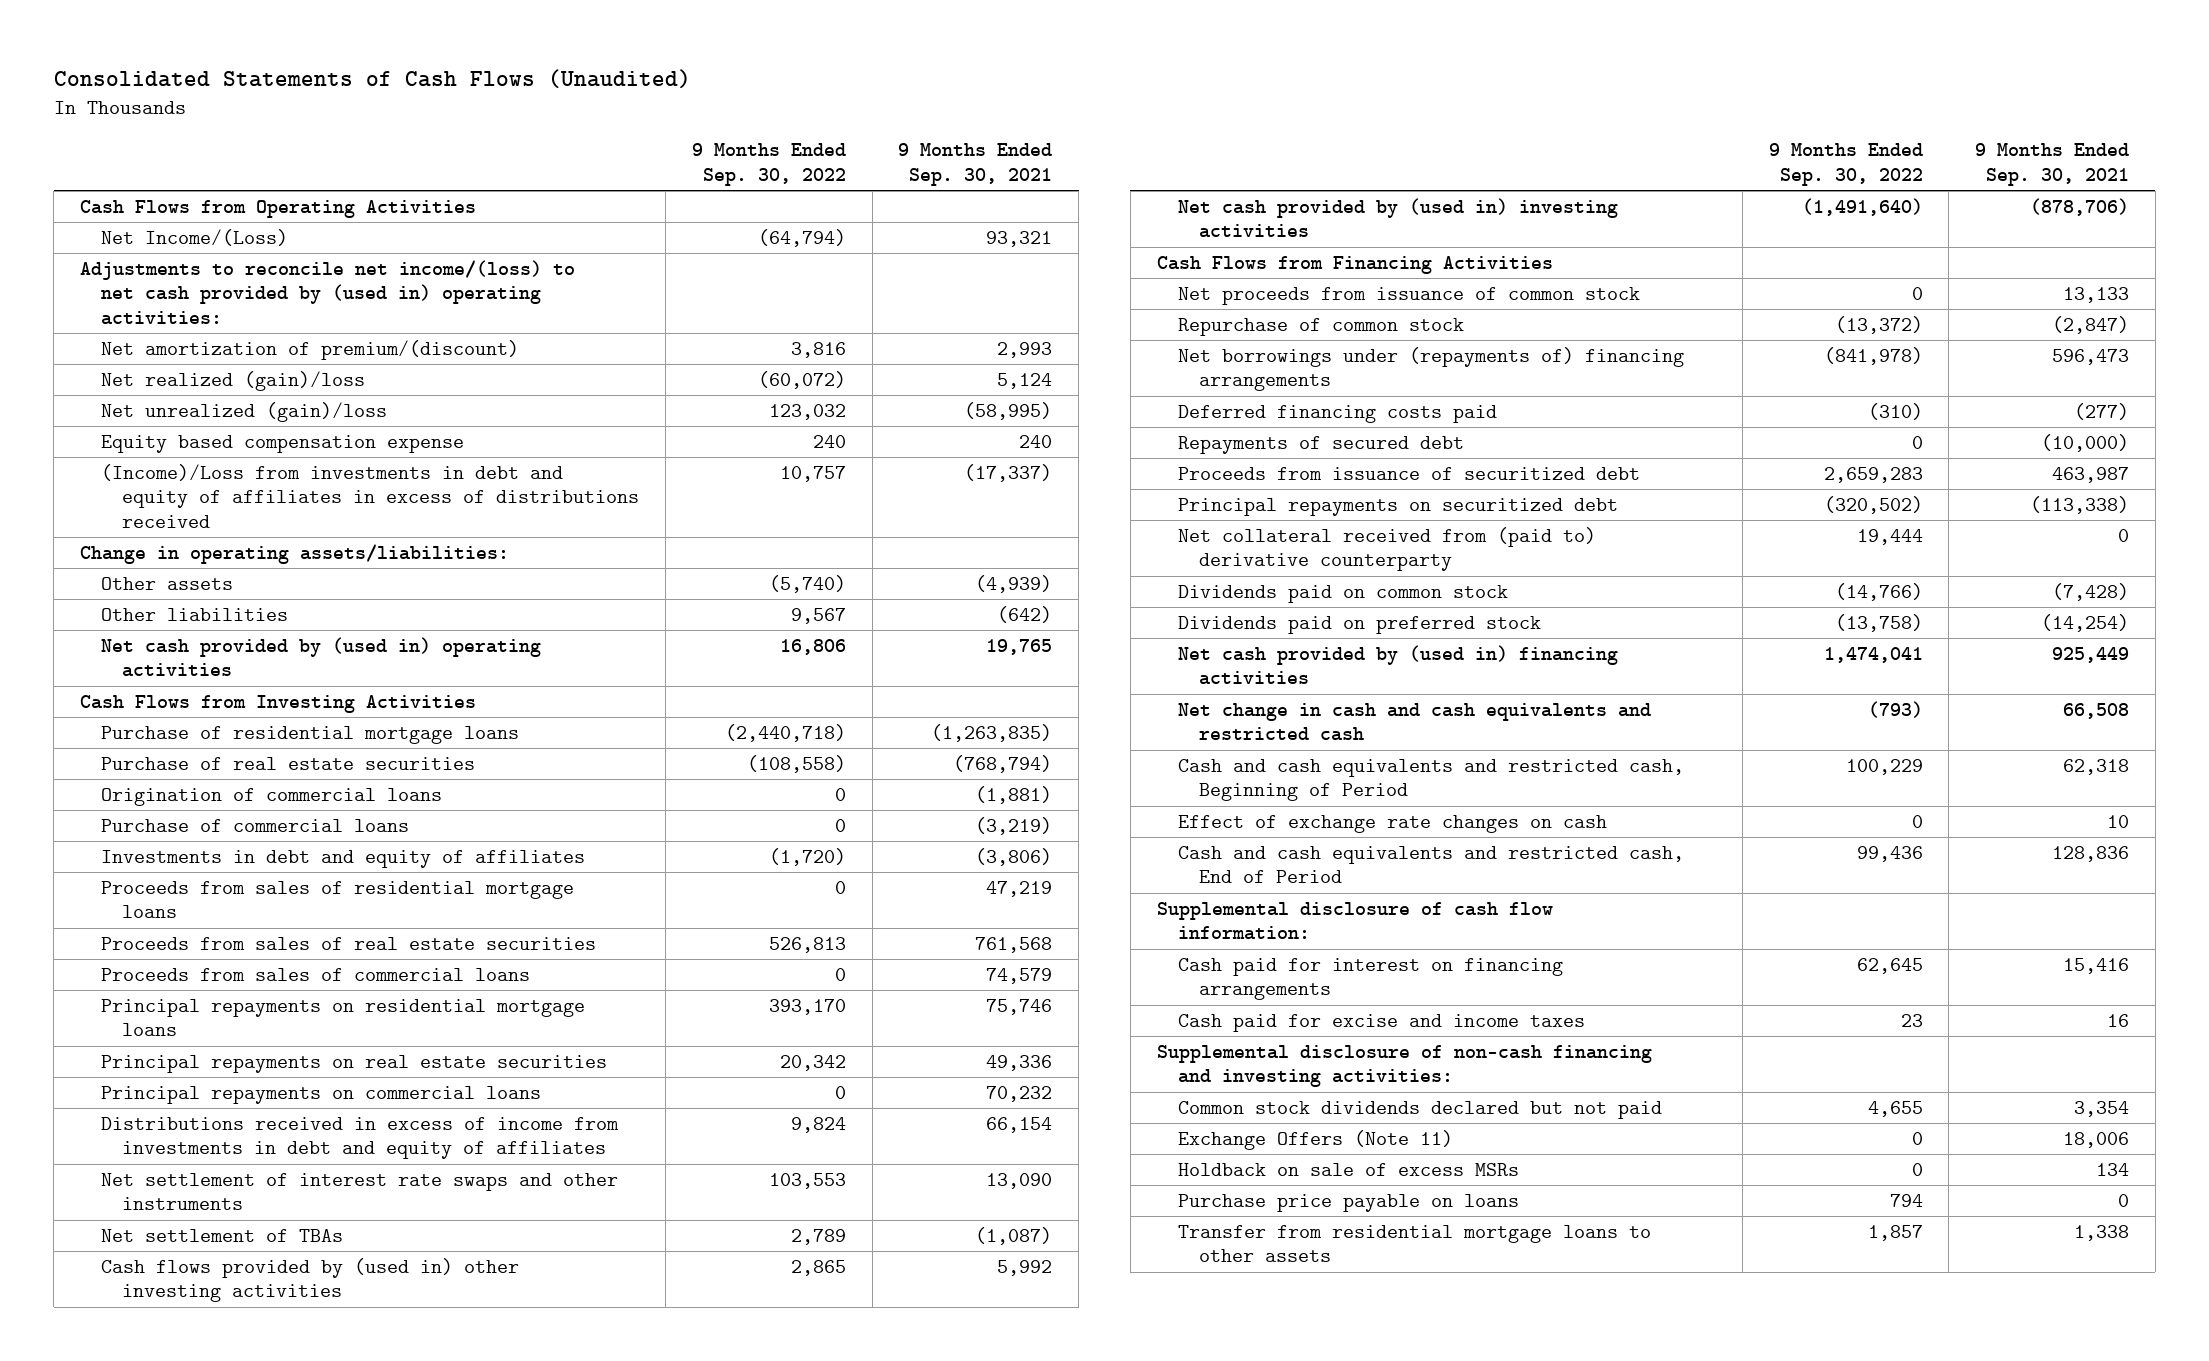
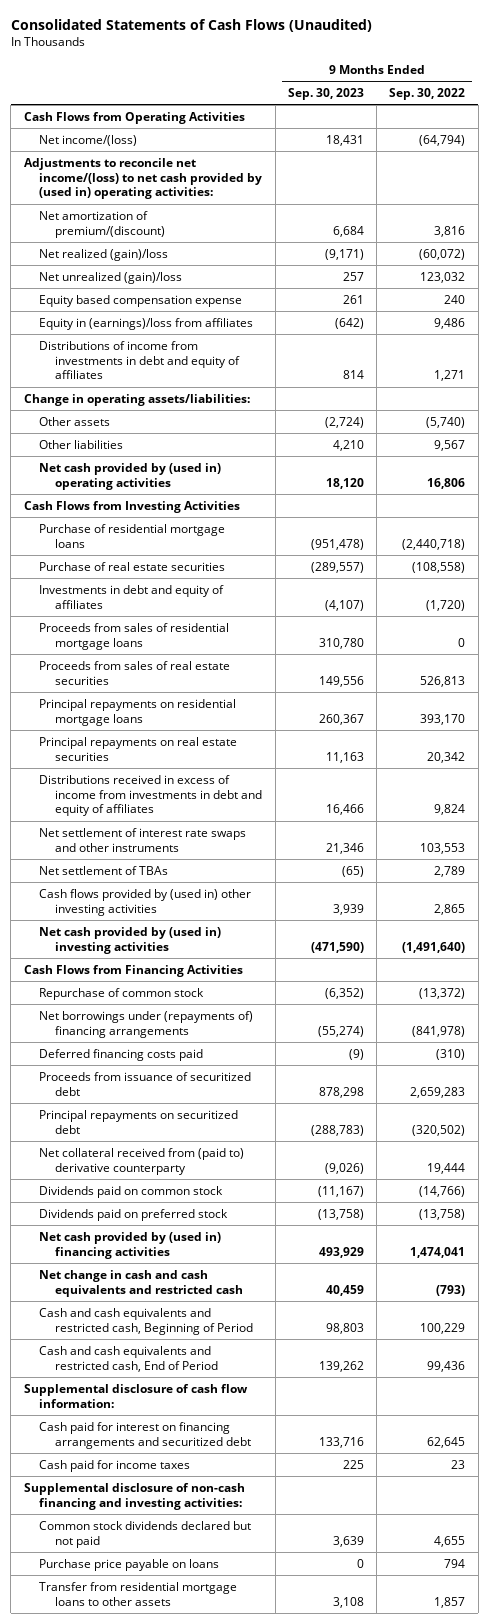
- | 9 Months Ended Sep. 30, 2022 | 9 Months Ended Sep. 30, 2021
+ | 9 Months Ended Sep. 30, 2023 | 9 Months Ended Sep. 30, 2022
- Net Income/(Loss) | (64,794) | 93,321
+ Net income/(loss) | 18,431 | (64,794)
- (Income)/Loss from investments in debt and equity of affiliates in excess of distributions received | 10,757 | (17,337)
+ Equity in (earnings)/loss from affiliates | (642) | 9,486
+ Distributions of income from investments in debt and equity of affiliates | 814 | 1,271
- Origination of commercial loans | 0 | (1,881)
- Purchase of commercial loans | 0 | (3,219)
- Proceeds from sales of commercial loans | 0 | 74,579
- Principal repayments on commercial loans | 0 | 70,232
- Net proceeds from issuance of common stock | 0 | 13,133
- Repayments of secured debt | 0 | (10,000)
- Effect of exchange rate changes on cash | 0 | 10
- Cash paid for interest on financing arrangements | 62,645 | 15,416
- Cash paid for excise and income taxes | 23 | 16
+ Cash paid for interest on financing arrangements and securitized debt | 133,716 | 62,645
+ Cash paid for income taxes | 225 | 23
- Exchange Offers (Note 11) | 0 | 18,006
- Holdback on sale of excess MSRs | 0 | 134

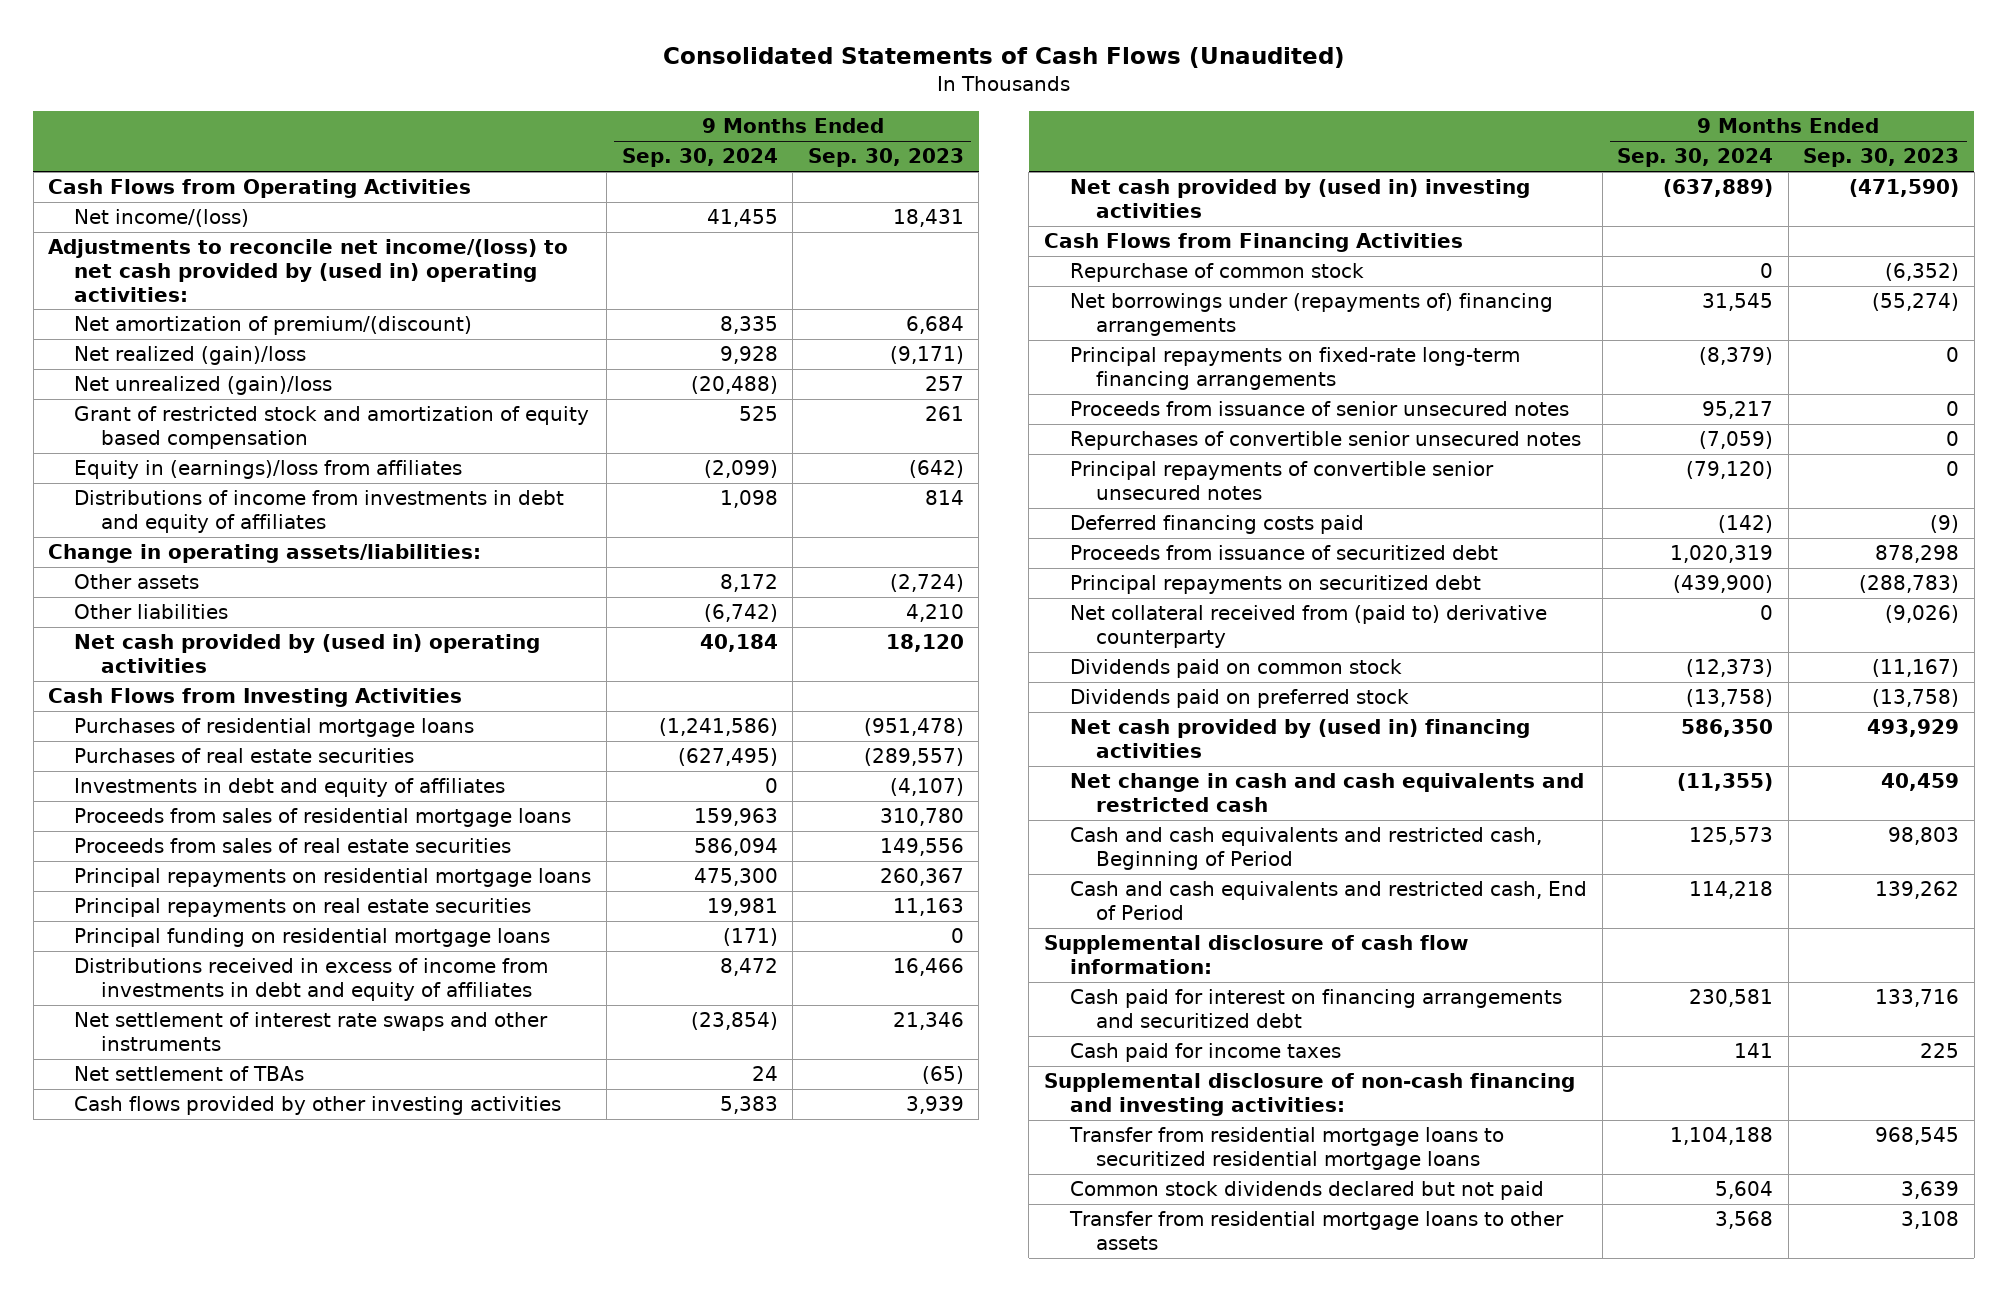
- | 9 Months Ended Sep. 30, 2023 | 9 Months Ended Sep. 30, 2022
+ | 9 Months Ended Sep. 30, 2024 | 9 Months Ended Sep. 30, 2023
- Equity based compensation expense | 261 | 240
+ Grant of restricted stock and amortization of equity based compensation | 525 | 261
- Purchase of residential mortgage loans | (951,478) | (2,440,718)
- Purchase of real estate securities | (289,557) | (108,558)
+ Purchases of residential mortgage loans | (1,241,586) | (951,478)
+ Purchases of real estate securities | (627,495) | (289,557)
+ Principal funding on residential mortgage loans | (171) | 0
- Cash flows provided by (used in) other investing activities | 3,939 | 2,865
+ Cash flows provided by other investing activities | 5,383 | 3,939
+ Principal repayments on fixed-rate long-term financing arrangements | (8,379) | 0
+ Proceeds from issuance of senior unsecured notes | 95,217 | 0
+ Repurchases of convertible senior unsecured notes | (7,059) | 0
+ Principal repayments of convertible senior unsecured notes | (79,120) | 0
+ Transfer from residential mortgage loans to securitized residential mortgage loans | 1,104,188 | 968,545
- Purchase price payable on loans | 0 | 794

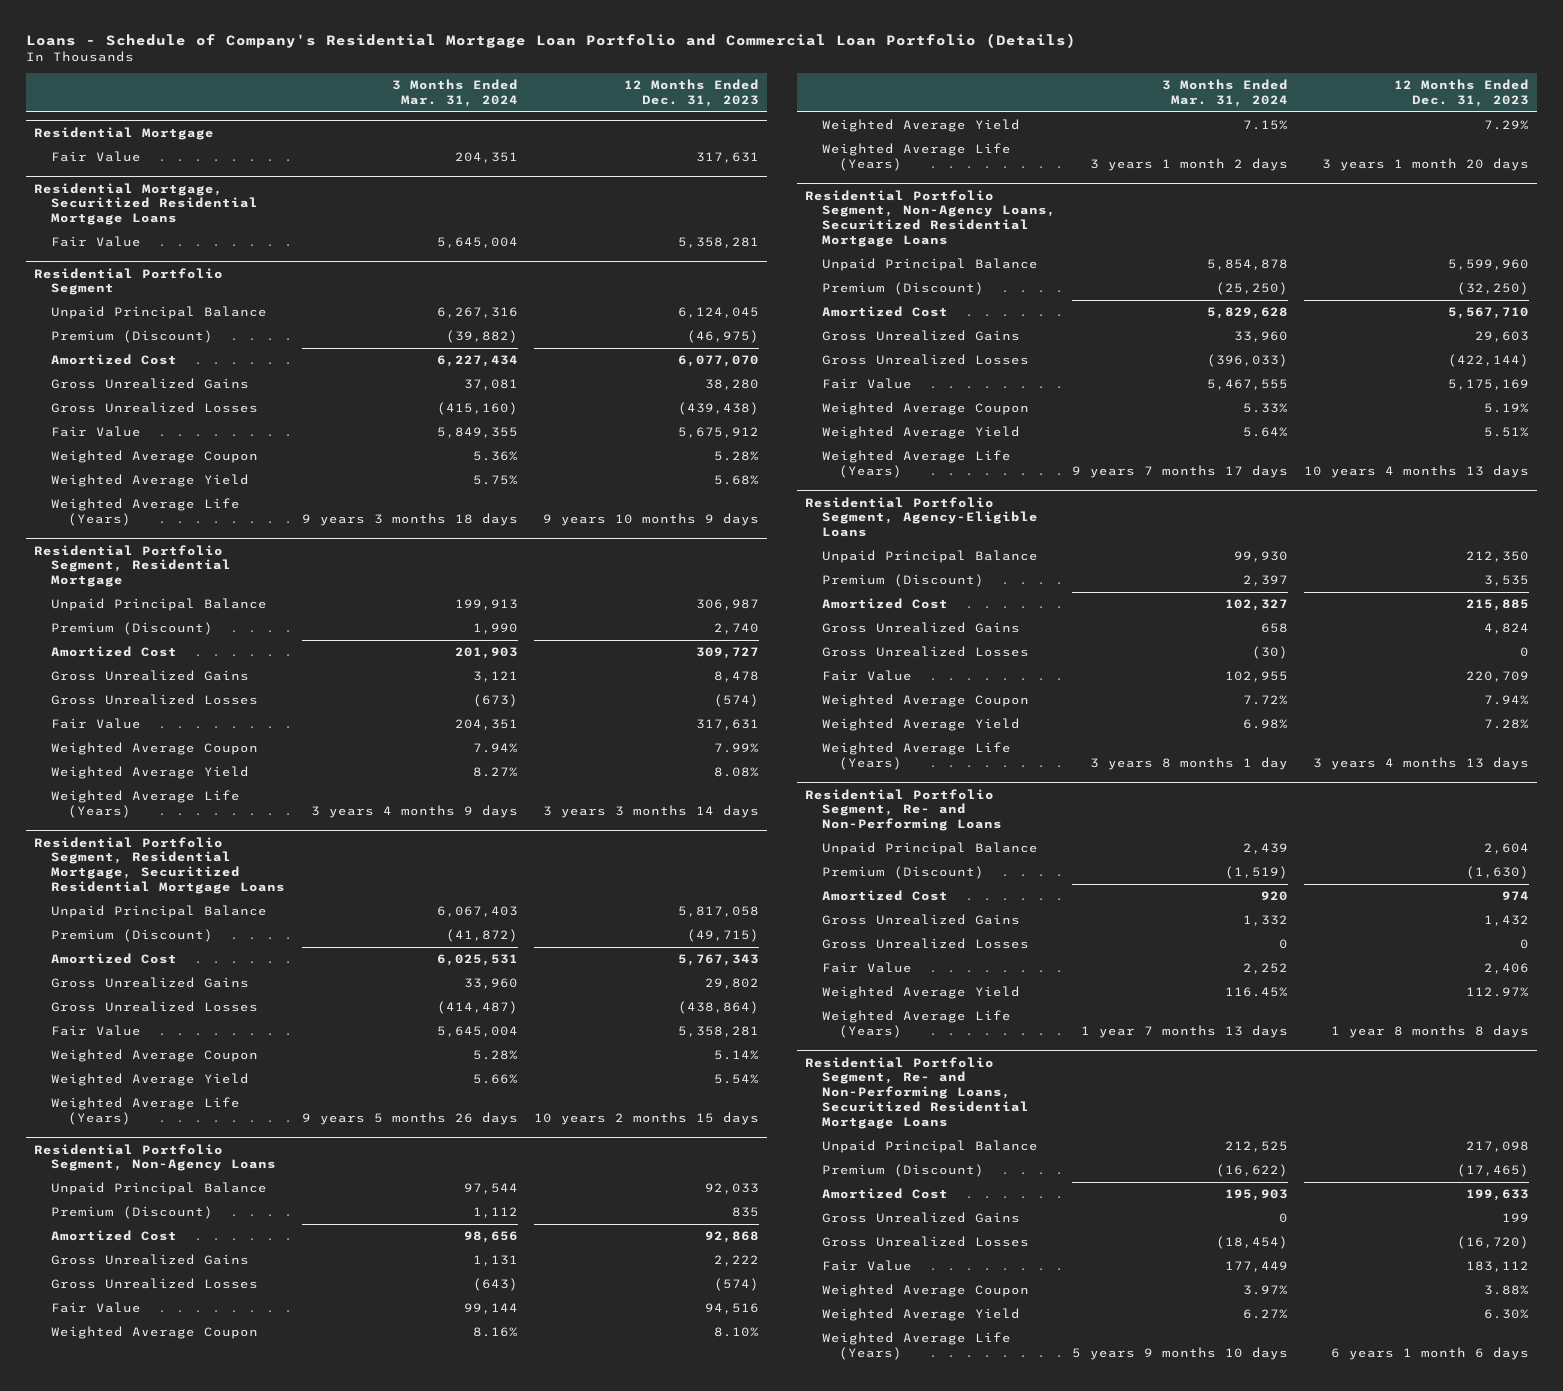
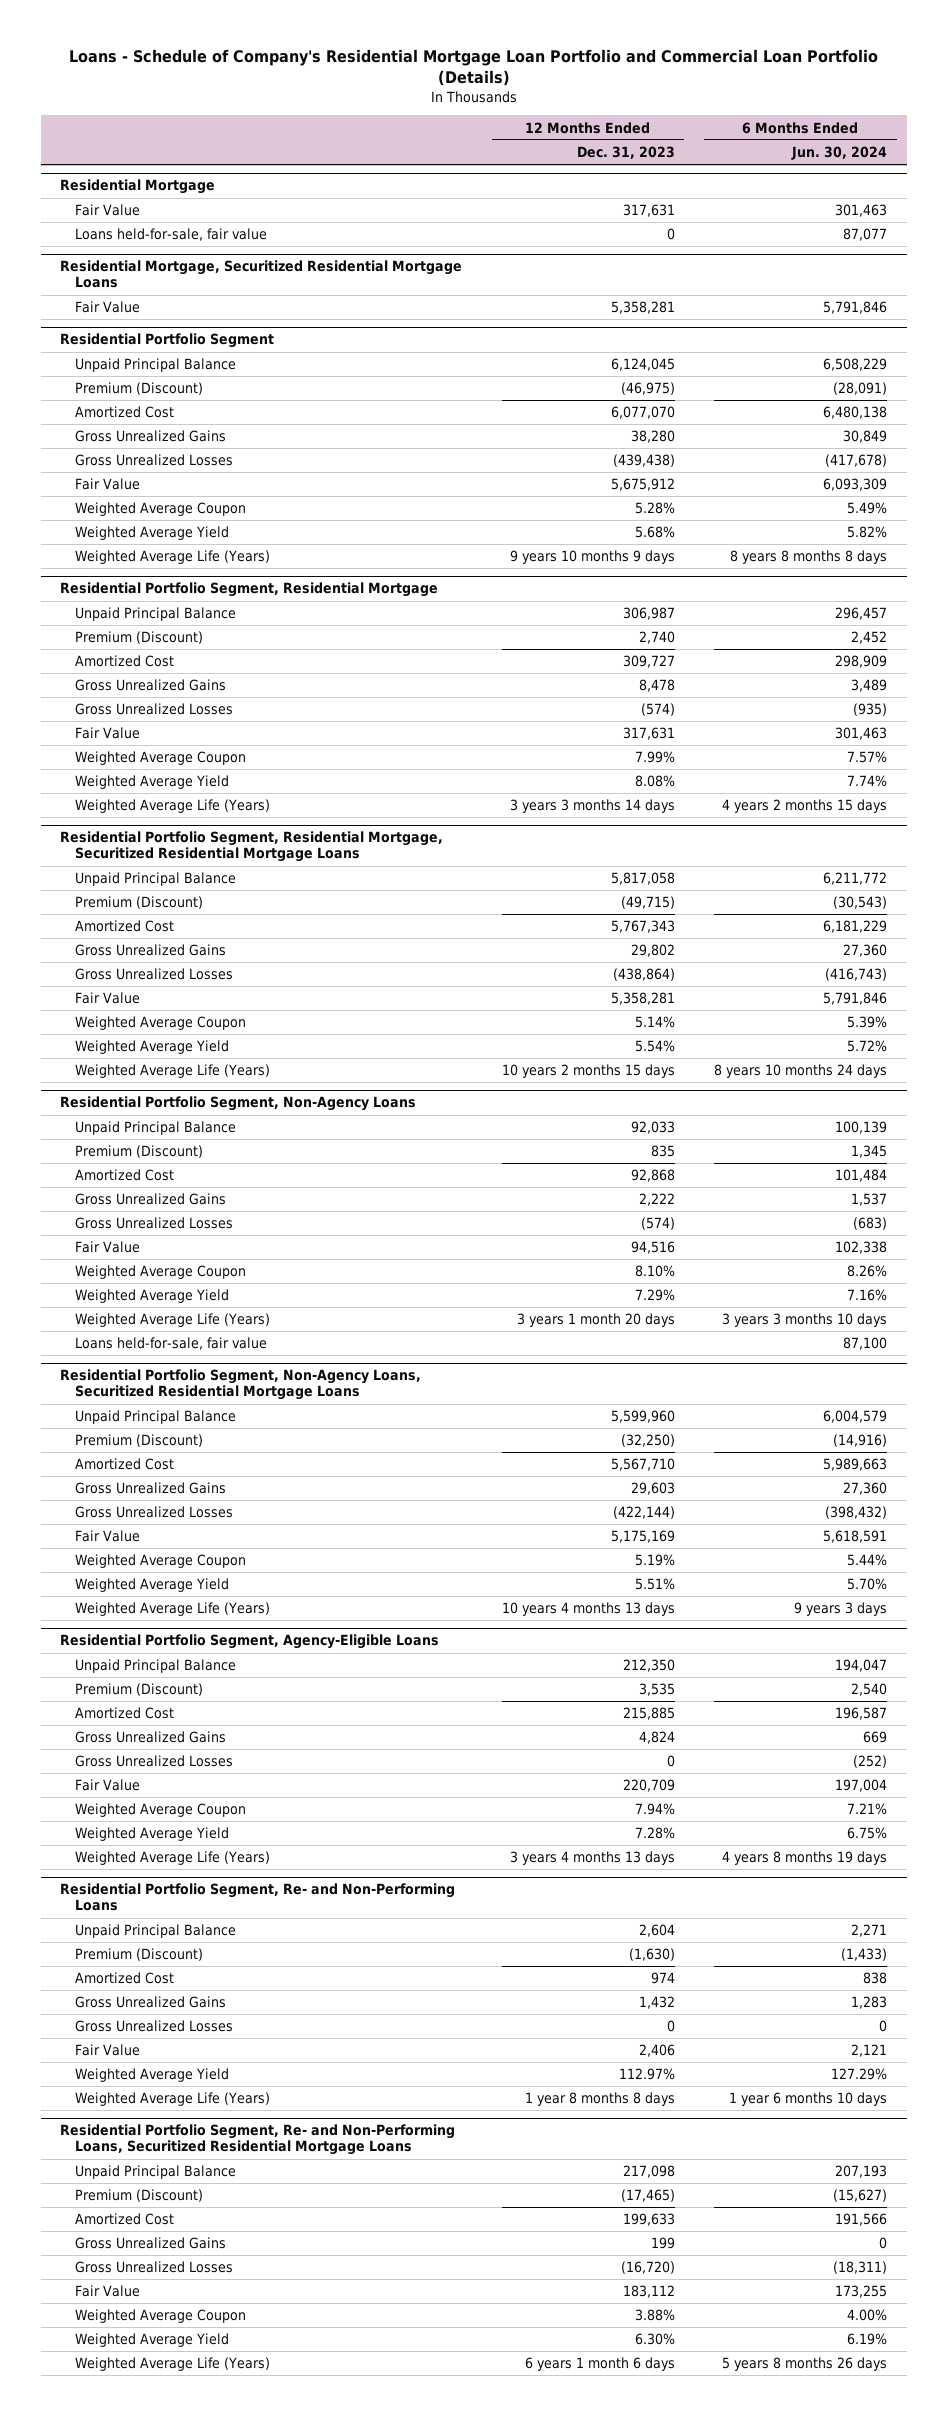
- | 3 Months Ended Mar. 31, 2024 | 12 Months Ended Dec. 31, 2023
+ | 12 Months Ended Dec. 31, 2023 | 6 Months Ended Jun. 30, 2024
@ Residential Mortgage
+ Loans held-for-sale, fair value | 0 | 87,077
@ Residential Portfolio Segment, Non-Agency Loans
+ Loans held-for-sale, fair value | | 87,100

